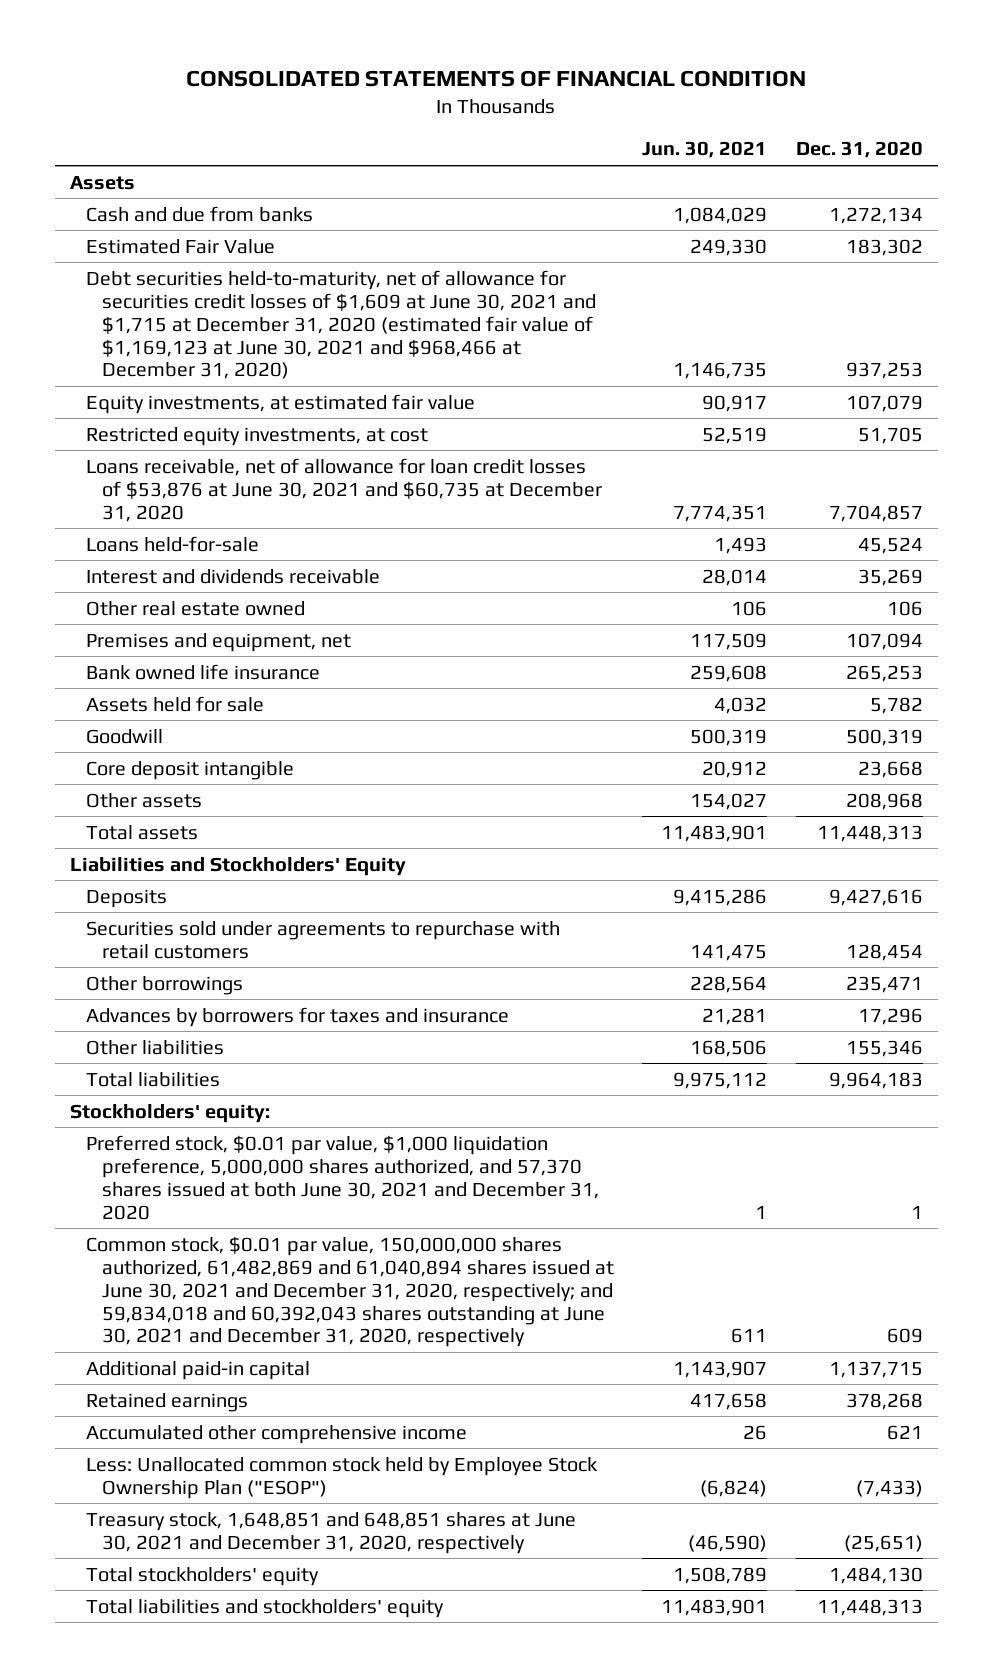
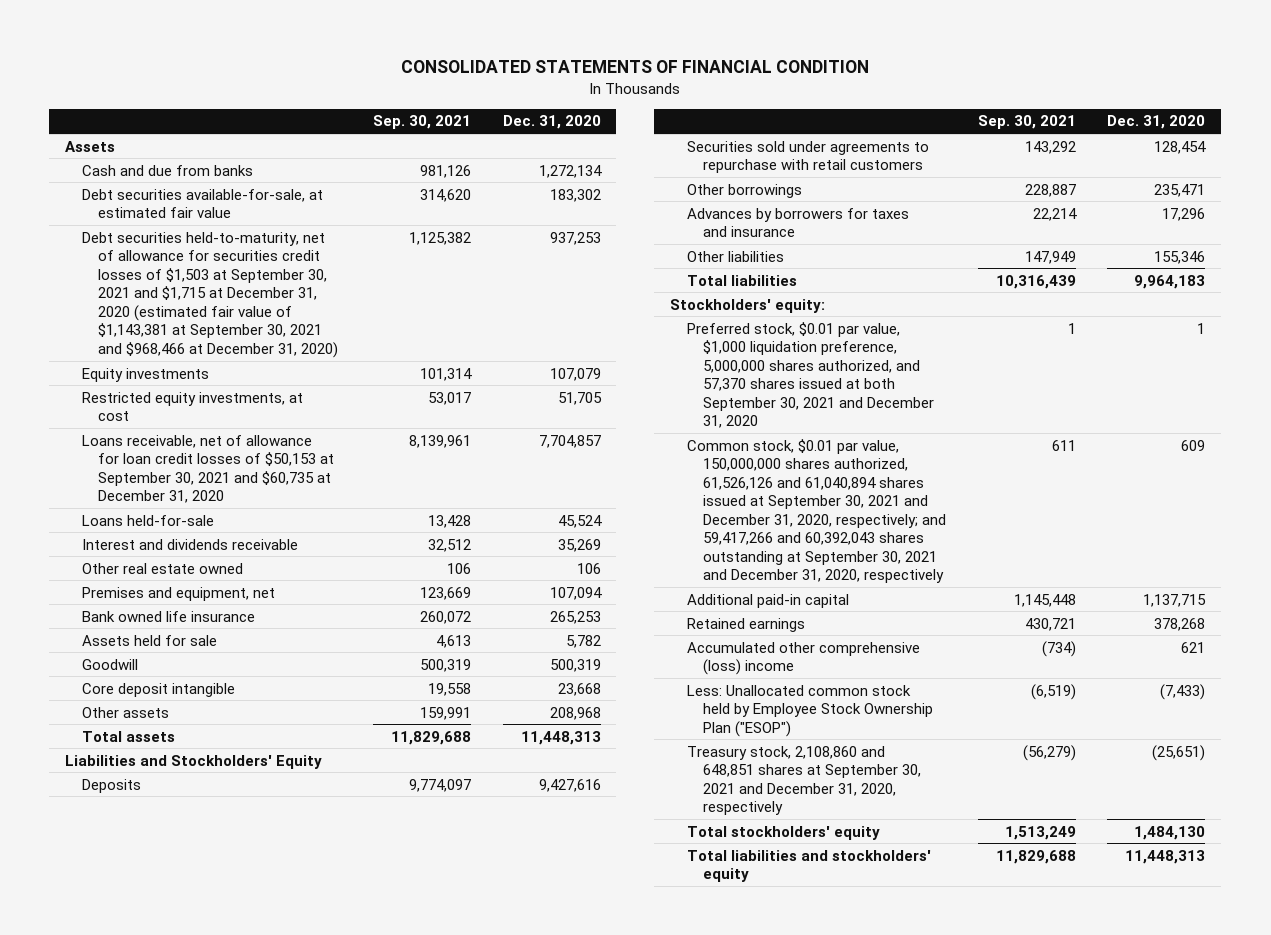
- | Jun. 30, 2021 | Dec. 31, 2020
+ | Sep. 30, 2021 | Dec. 31, 2020
- Estimated Fair Value | 249,330 | 183,302
- Debt securities held-to-maturity, net of allowance for securities credit losses of $1,609 at June 30, 2021 and $1,715 at December 31, 2020 (estimated fair value of $1,169,123 at June 30, 2021 and $968,466 at December 31, 2020) | 1,146,735 | 937,253
- Equity investments, at estimated fair value | 90,917 | 107,079
+ Debt securities available-for-sale, at estimated fair value | 314,620 | 183,302
+ Debt securities held-to-maturity, net of allowance for securities credit losses of $1,503 at September 30, 2021 and $1,715 at December 31, 2020 (estimated fair value of $1,143,381 at September 30, 2021 and $968,466 at December 31, 2020) | 1,125,382 | 937,253
+ Equity investments | 101,314 | 107,079
- Loans receivable, net of allowance for loan credit losses of $53,876 at June 30, 2021 and $60,735 at December 31, 2020 | 7,774,351 | 7,704,857
+ Loans receivable, net of allowance for loan credit losses of $50,153 at September 30, 2021 and $60,735 at December 31, 2020 | 8,139,961 | 7,704,857
- Preferred stock, $0.01 par value, $1,000 liquidation preference, 5,000,000 shares authorized, and 57,370 shares issued at both June 30, 2021 and December 31, 2020 | 1 | 1
- Common stock, $0.01 par value, 150,000,000 shares authorized, 61,482,869 and 61,040,894 shares issued at June 30, 2021 and December 31, 2020, respectively; and 59,834,018 and 60,392,043 shares outstanding at June 30, 2021 and December 31, 2020, respectively | 611 | 609
+ Preferred stock, $0.01 par value, $1,000 liquidation preference, 5,000,000 shares authorized, and 57,370 shares issued at both September 30, 2021 and December 31, 2020 | 1 | 1
+ Common stock, $0.01 par value, 150,000,000 shares authorized, 61,526,126 and 61,040,894 shares issued at September 30, 2021 and December 31, 2020, respectively; and 59,417,266 and 60,392,043 shares outstanding at September 30, 2021 and December 31, 2020, respectively | 611 | 609
- Accumulated other comprehensive income | 26 | 621
+ Accumulated other comprehensive (loss) income | (734) | 621
- Treasury stock, 1,648,851 and 648,851 shares at June 30, 2021 and December 31, 2020, respectively | (46,590) | (25,651)
+ Treasury stock, 2,108,860 and 648,851 shares at September 30, 2021 and December 31, 2020, respectively | (56,279) | (25,651)

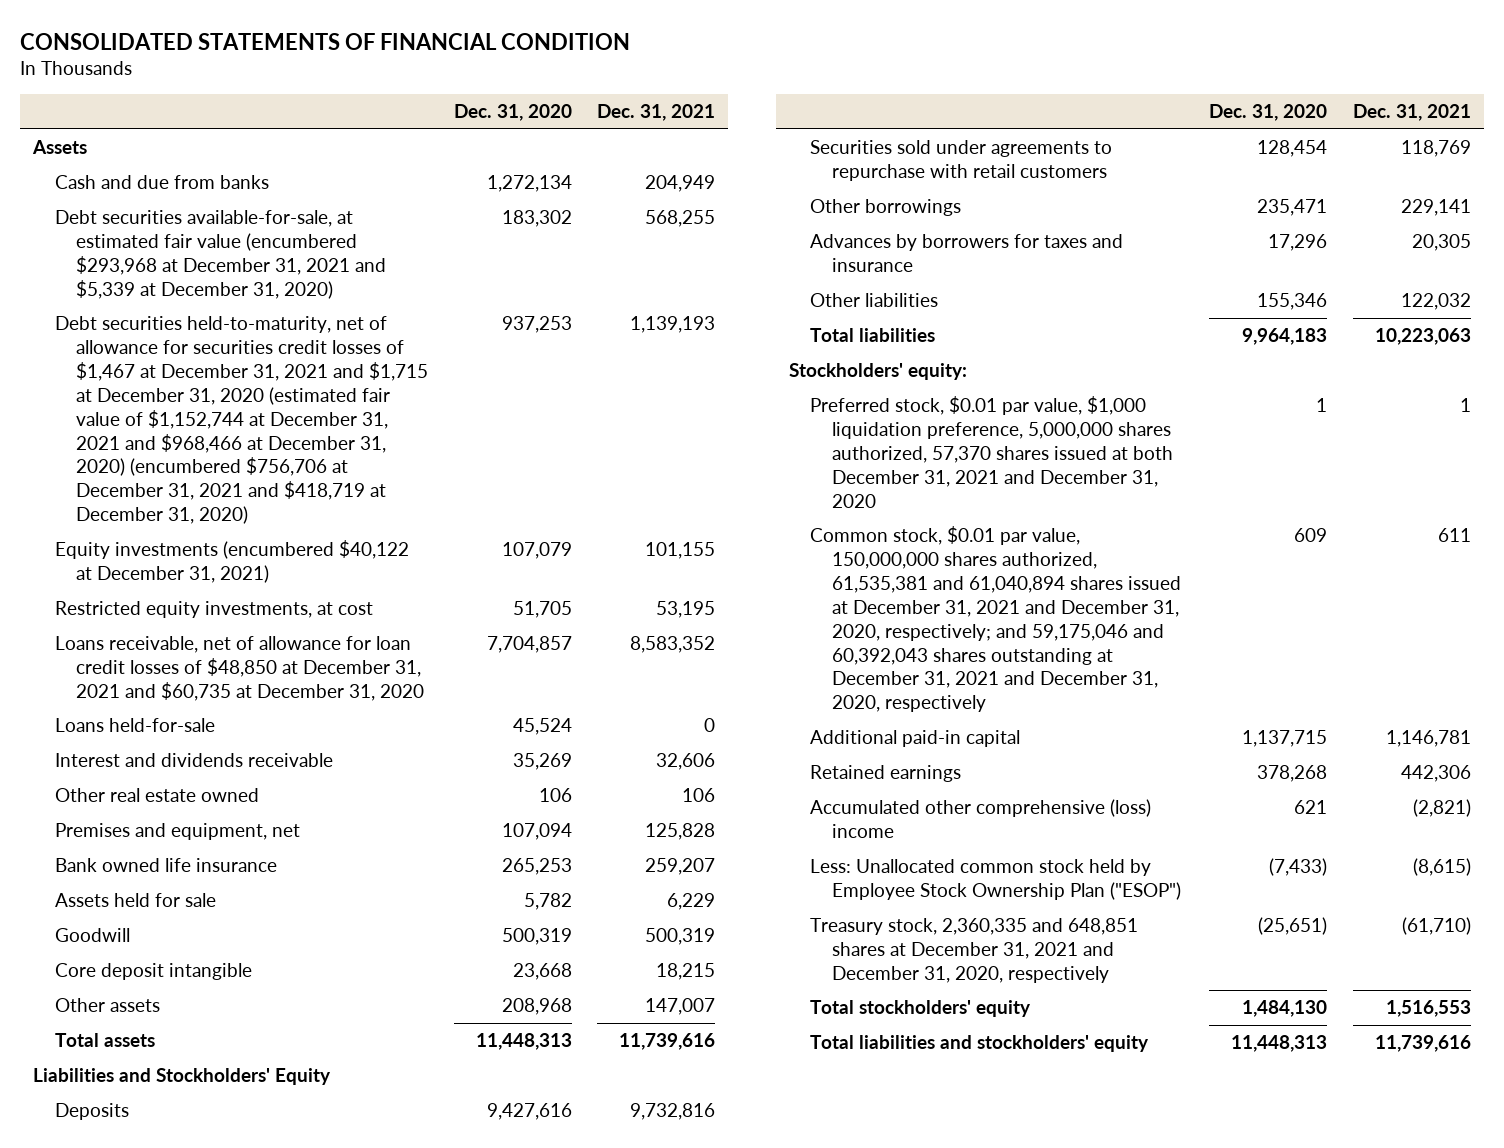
- | Sep. 30, 2021 | Dec. 31, 2020
+ | Dec. 31, 2020 | Dec. 31, 2021
- Debt securities available-for-sale, at estimated fair value | 314,620 | 183,302
- Debt securities held-to-maturity, net of allowance for securities credit losses of $1,503 at September 30, 2021 and $1,715 at December 31, 2020 (estimated fair value of $1,143,381 at September 30, 2021 and $968,466 at December 31, 2020) | 1,125,382 | 937,253
- Equity investments | 101,314 | 107,079
+ Debt securities available-for-sale, at estimated fair value (encumbered $293,968 at December 31, 2021 and $5,339 at December 31, 2020) | 183,302 | 568,255
+ Debt securities held-to-maturity, net of allowance for securities credit losses of $1,467 at December 31, 2021 and $1,715 at December 31, 2020 (estimated fair value of $1,152,744 at December 31, 2021 and $968,466 at December 31, 2020) (encumbered $756,706 at December 31, 2021 and $418,719 at December 31, 2020) | 937,253 | 1,139,193
+ Equity investments (encumbered $40,122 at December 31, 2021) | 107,079 | 101,155
- Loans receivable, net of allowance for loan credit losses of $50,153 at September 30, 2021 and $60,735 at December 31, 2020 | 8,139,961 | 7,704,857
+ Loans receivable, net of allowance for loan credit losses of $48,850 at December 31, 2021 and $60,735 at December 31, 2020 | 7,704,857 | 8,583,352
- Preferred stock, $0.01 par value, $1,000 liquidation preference, 5,000,000 shares authorized, and 57,370 shares issued at both September 30, 2021 and December 31, 2020 | 1 | 1
- Common stock, $0.01 par value, 150,000,000 shares authorized, 61,526,126 and 61,040,894 shares issued at September 30, 2021 and December 31, 2020, respectively; and 59,417,266 and 60,392,043 shares outstanding at September 30, 2021 and December 31, 2020, respectively | 611 | 609
+ Preferred stock, $0.01 par value, $1,000 liquidation preference, 5,000,000 shares authorized, 57,370 shares issued at both December 31, 2021 and December 31, 2020 | 1 | 1
+ Common stock, $0.01 par value, 150,000,000 shares authorized, 61,535,381 and 61,040,894 shares issued at December 31, 2021 and December 31, 2020, respectively; and 59,175,046 and 60,392,043 shares outstanding at December 31, 2021 and December 31, 2020, respectively | 609 | 611
- Treasury stock, 2,108,860 and 648,851 shares at September 30, 2021 and December 31, 2020, respectively | (56,279) | (25,651)
+ Treasury stock, 2,360,335 and 648,851 shares at December 31, 2021 and December 31, 2020, respectively | (25,651) | (61,710)

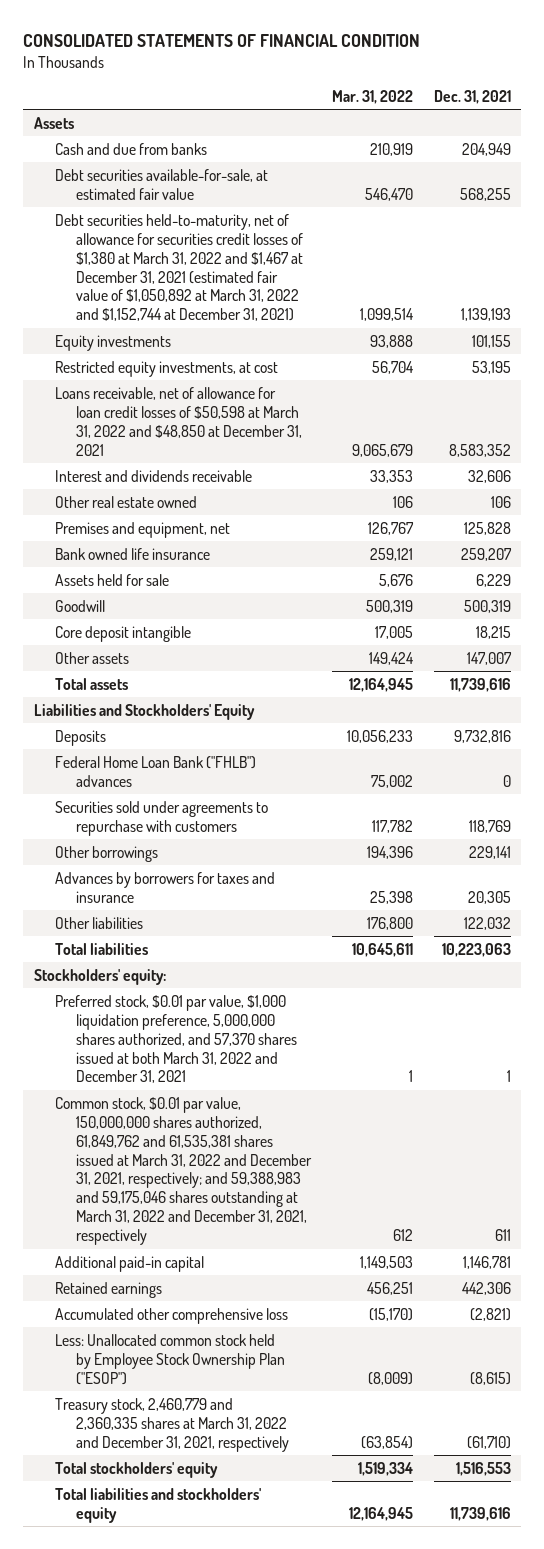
- | Dec. 31, 2020 | Dec. 31, 2021
+ | Mar. 31, 2022 | Dec. 31, 2021
- Debt securities available-for-sale, at estimated fair value (encumbered $293,968 at December 31, 2021 and $5,339 at December 31, 2020) | 183,302 | 568,255
- Debt securities held-to-maturity, net of allowance for securities credit losses of $1,467 at December 31, 2021 and $1,715 at December 31, 2020 (estimated fair value of $1,152,744 at December 31, 2021 and $968,466 at December 31, 2020) (encumbered $756,706 at December 31, 2021 and $418,719 at December 31, 2020) | 937,253 | 1,139,193
- Equity investments (encumbered $40,122 at December 31, 2021) | 107,079 | 101,155
+ Debt securities available-for-sale, at estimated fair value | 546,470 | 568,255
+ Debt securities held-to-maturity, net of allowance for securities credit losses of $1,380 at March 31, 2022 and $1,467 at December 31, 2021 (estimated fair value of $1,050,892 at March 31, 2022 and $1,152,744 at December 31, 2021) | 1,099,514 | 1,139,193
+ Equity investments | 93,888 | 101,155
- Loans receivable, net of allowance for loan credit losses of $48,850 at December 31, 2021 and $60,735 at December 31, 2020 | 7,704,857 | 8,583,352
- Loans held-for-sale | 45,524 | 0
+ Loans receivable, net of allowance for loan credit losses of $50,598 at March 31, 2022 and $48,850 at December 31, 2021 | 9,065,679 | 8,583,352
- Securities sold under agreements to repurchase with retail customers | 128,454 | 118,769
+ Federal Home Loan Bank ("FHLB") advances | 75,002 | 0
+ Securities sold under agreements to repurchase with customers | 117,782 | 118,769
- Preferred stock, $0.01 par value, $1,000 liquidation preference, 5,000,000 shares authorized, 57,370 shares issued at both December 31, 2021 and December 31, 2020 | 1 | 1
- Common stock, $0.01 par value, 150,000,000 shares authorized, 61,535,381 and 61,040,894 shares issued at December 31, 2021 and December 31, 2020, respectively; and 59,175,046 and 60,392,043 shares outstanding at December 31, 2021 and December 31, 2020, respectively | 609 | 611
+ Preferred stock, $0.01 par value, $1,000 liquidation preference, 5,000,000 shares authorized, and 57,370 shares issued at both March 31, 2022 and December 31, 2021 | 1 | 1
+ Common stock, $0.01 par value, 150,000,000 shares authorized, 61,849,762 and 61,535,381 shares issued at March 31, 2022 and December 31, 2021, respectively; and 59,388,983 and 59,175,046 shares outstanding at March 31, 2022 and December 31, 2021, respectively | 612 | 611
- Accumulated other comprehensive (loss) income | 621 | (2,821)
+ Accumulated other comprehensive loss | (15,170) | (2,821)
- Treasury stock, 2,360,335 and 648,851 shares at December 31, 2021 and December 31, 2020, respectively | (25,651) | (61,710)
+ Treasury stock, 2,460,779 and 2,360,335 shares at March 31, 2022 and December 31, 2021, respectively | (63,854) | (61,710)

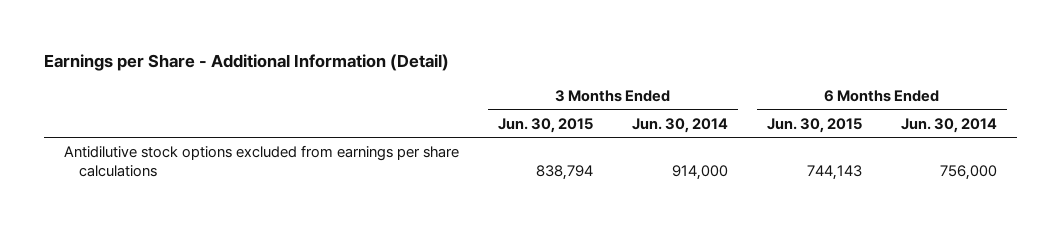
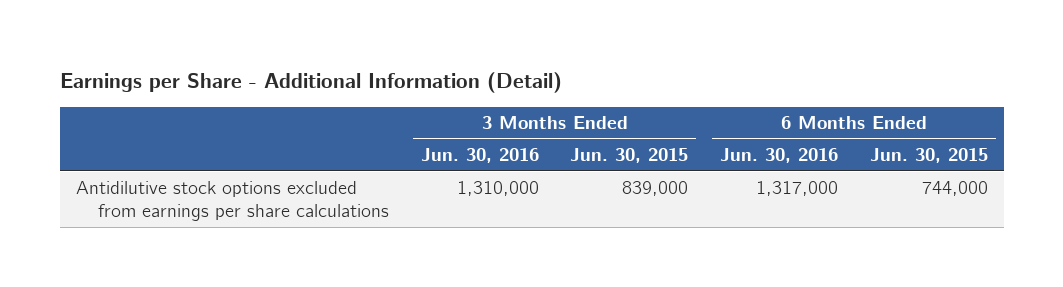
- | 3 Months Ended Jun. 30, 2015 | 3 Months Ended Jun. 30, 2014 | 6 Months Ended Jun. 30, 2015 | 6 Months Ended Jun. 30, 2014
+ | 3 Months Ended Jun. 30, 2016 | 3 Months Ended Jun. 30, 2015 | 6 Months Ended Jun. 30, 2016 | 6 Months Ended Jun. 30, 2015
- Antidilutive stock options excluded from earnings per share calculations | 838,794 | 914,000 | 744,143 | 756,000
+ Antidilutive stock options excluded from earnings per share calculations | 1,310,000 | 839,000 | 1,317,000 | 744,000

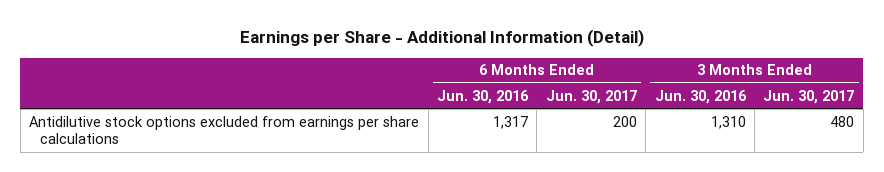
- | 3 Months Ended Jun. 30, 2016 | 3 Months Ended Jun. 30, 2015 | 6 Months Ended Jun. 30, 2016 | 6 Months Ended Jun. 30, 2015
+ | 6 Months Ended Jun. 30, 2016 | 6 Months Ended Jun. 30, 2017 | 3 Months Ended Jun. 30, 2016 | 3 Months Ended Jun. 30, 2017
- Antidilutive stock options excluded from earnings per share calculations | 1,310,000 | 839,000 | 1,317,000 | 744,000
+ Antidilutive stock options excluded from earnings per share calculations | 1,317 | 200 | 1,310 | 480

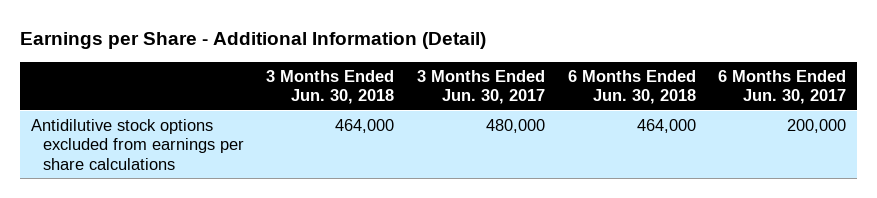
- | 6 Months Ended Jun. 30, 2016 | 6 Months Ended Jun. 30, 2017 | 3 Months Ended Jun. 30, 2016 | 3 Months Ended Jun. 30, 2017
+ | 3 Months Ended Jun. 30, 2018 | 3 Months Ended Jun. 30, 2017 | 6 Months Ended Jun. 30, 2018 | 6 Months Ended Jun. 30, 2017
- Antidilutive stock options excluded from earnings per share calculations | 1,317 | 200 | 1,310 | 480
+ Antidilutive stock options excluded from earnings per share calculations | 464,000 | 480,000 | 464,000 | 200,000

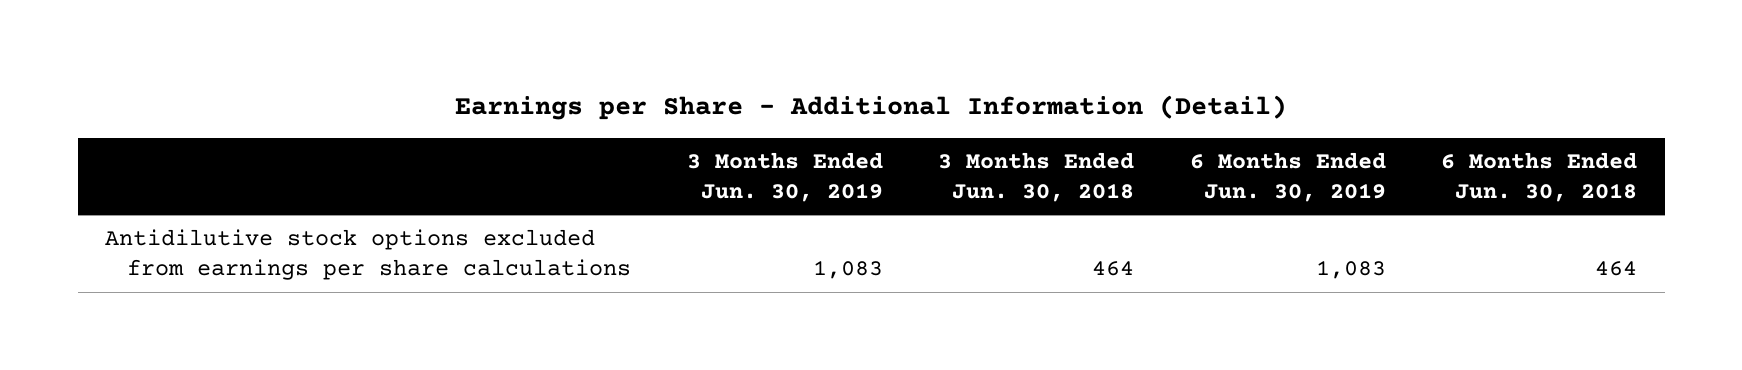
- | 3 Months Ended Jun. 30, 2018 | 3 Months Ended Jun. 30, 2017 | 6 Months Ended Jun. 30, 2018 | 6 Months Ended Jun. 30, 2017
+ | 3 Months Ended Jun. 30, 2019 | 3 Months Ended Jun. 30, 2018 | 6 Months Ended Jun. 30, 2019 | 6 Months Ended Jun. 30, 2018
- Antidilutive stock options excluded from earnings per share calculations | 464,000 | 480,000 | 464,000 | 200,000
+ Antidilutive stock options excluded from earnings per share calculations | 1,083 | 464 | 1,083 | 464

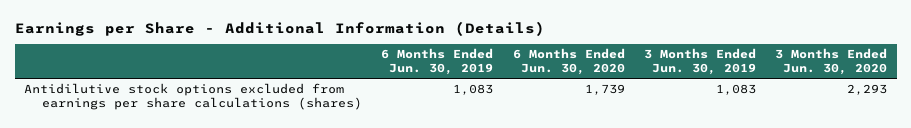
- Earnings per Share - Additional Information (Detail)
+ Earnings per Share - Additional Information (Details)
- | 3 Months Ended Jun. 30, 2019 | 3 Months Ended Jun. 30, 2018 | 6 Months Ended Jun. 30, 2019 | 6 Months Ended Jun. 30, 2018
+ | 6 Months Ended Jun. 30, 2019 | 6 Months Ended Jun. 30, 2020 | 3 Months Ended Jun. 30, 2019 | 3 Months Ended Jun. 30, 2020
- Antidilutive stock options excluded from earnings per share calculations | 1,083 | 464 | 1,083 | 464
+ Antidilutive stock options excluded from earnings per share calculations (shares) | 1,083 | 1,739 | 1,083 | 2,293

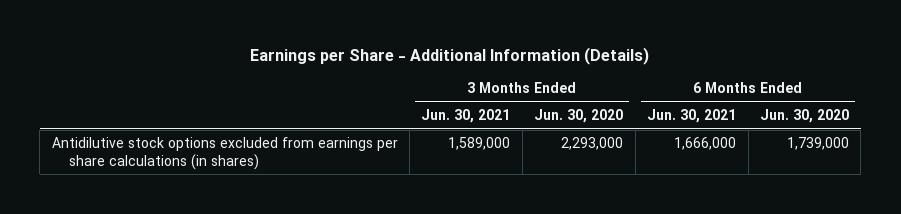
- | 6 Months Ended Jun. 30, 2019 | 6 Months Ended Jun. 30, 2020 | 3 Months Ended Jun. 30, 2019 | 3 Months Ended Jun. 30, 2020
+ | 3 Months Ended Jun. 30, 2021 | 3 Months Ended Jun. 30, 2020 | 6 Months Ended Jun. 30, 2021 | 6 Months Ended Jun. 30, 2020
- Antidilutive stock options excluded from earnings per share calculations (shares) | 1,083 | 1,739 | 1,083 | 2,293
+ Antidilutive stock options excluded from earnings per share calculations (in shares) | 1,589,000 | 2,293,000 | 1,666,000 | 1,739,000

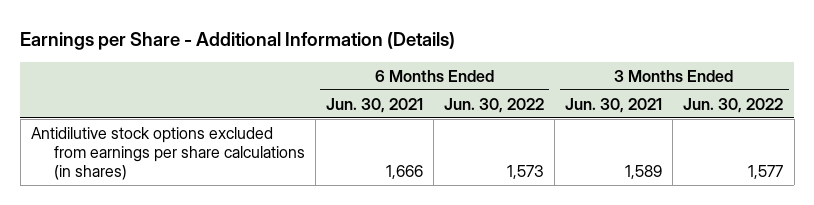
- | 3 Months Ended Jun. 30, 2021 | 3 Months Ended Jun. 30, 2020 | 6 Months Ended Jun. 30, 2021 | 6 Months Ended Jun. 30, 2020
+ | 6 Months Ended Jun. 30, 2021 | 6 Months Ended Jun. 30, 2022 | 3 Months Ended Jun. 30, 2021 | 3 Months Ended Jun. 30, 2022
- Antidilutive stock options excluded from earnings per share calculations (in shares) | 1,589,000 | 2,293,000 | 1,666,000 | 1,739,000
+ Antidilutive stock options excluded from earnings per share calculations (in shares) | 1,666 | 1,573 | 1,589 | 1,577

